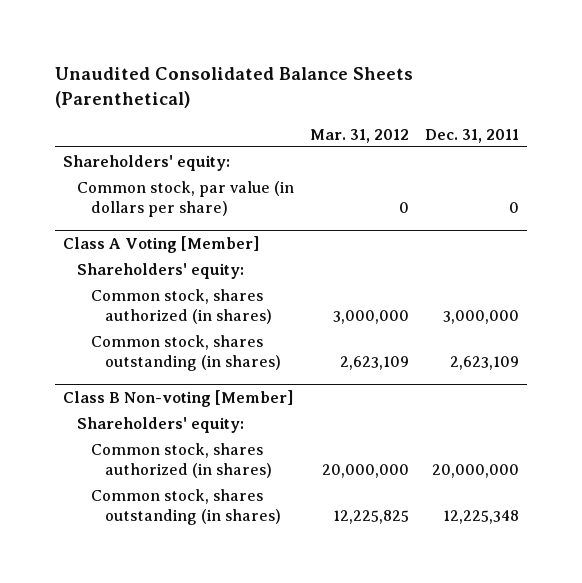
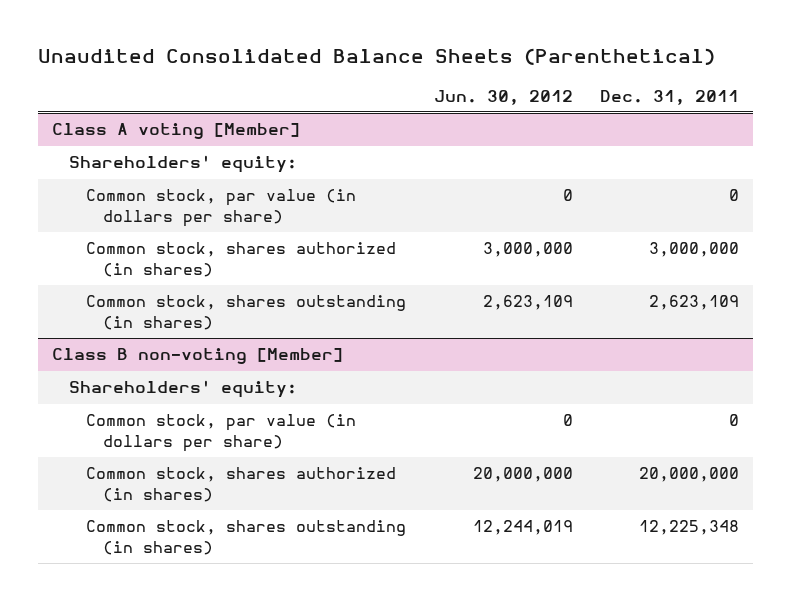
- | Mar. 31, 2012 | Dec. 31, 2011
+ | Jun. 30, 2012 | Dec. 31, 2011
+ Class A voting [Member]
- Class A Voting [Member]
- Shareholders' equity:
- Class B Non-voting [Member]
+ Class B non-voting [Member]
+ Common stock, par value (in dollars per share) | 0 | 0

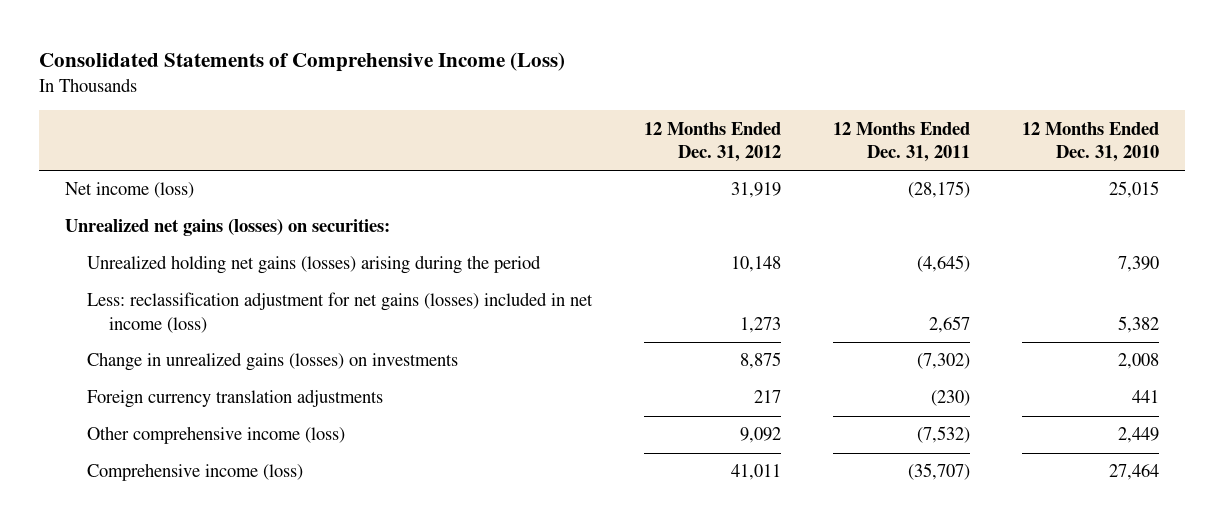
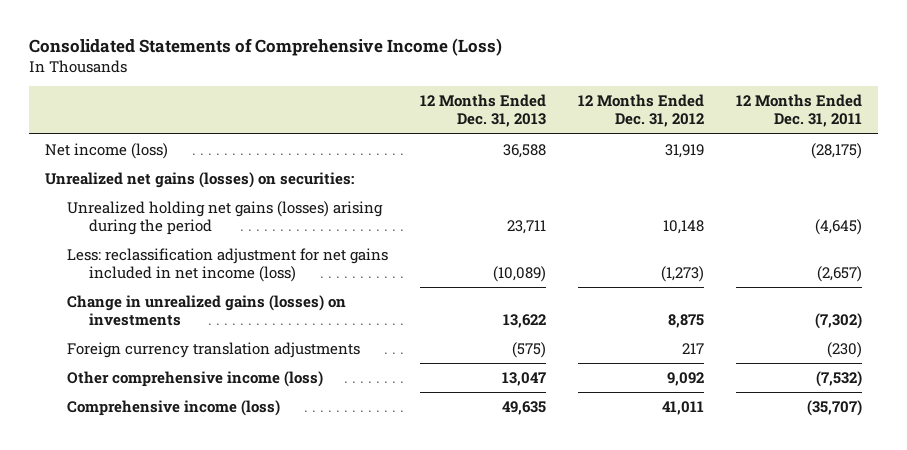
- | 12 Months Ended Dec. 31, 2012 | 12 Months Ended Dec. 31, 2011 | 12 Months Ended Dec. 31, 2010
+ | 12 Months Ended Dec. 31, 2013 | 12 Months Ended Dec. 31, 2012 | 12 Months Ended Dec. 31, 2011
- Less: reclassification adjustment for net gains (losses) included in net income (loss) | 1,273 | 2,657 | 5,382
+ Less: reclassification adjustment for net gains included in net income (loss) | (10,089) | (1,273) | (2,657)

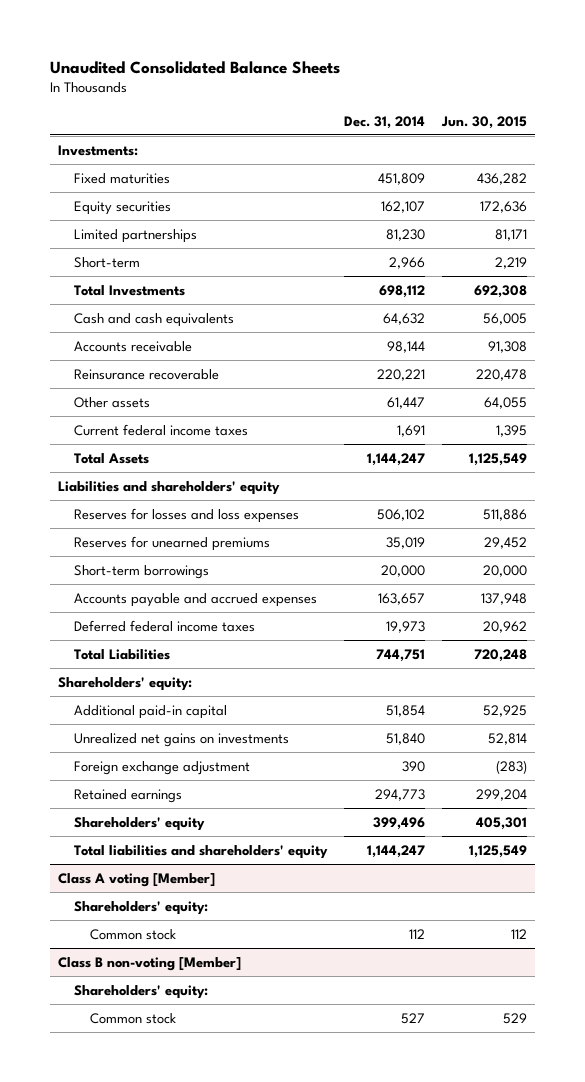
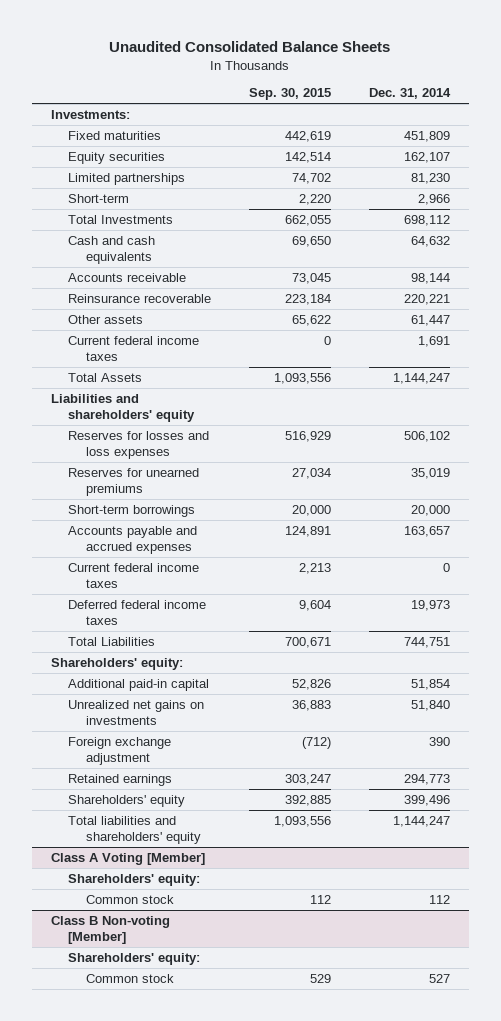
- | Dec. 31, 2014 | Jun. 30, 2015
+ | Sep. 30, 2015 | Dec. 31, 2014
+ Current federal income taxes | 2,213 | 0
- Class A voting [Member]
+ Class A Voting [Member]
- Class B non-voting [Member]
+ Class B Non-voting [Member]

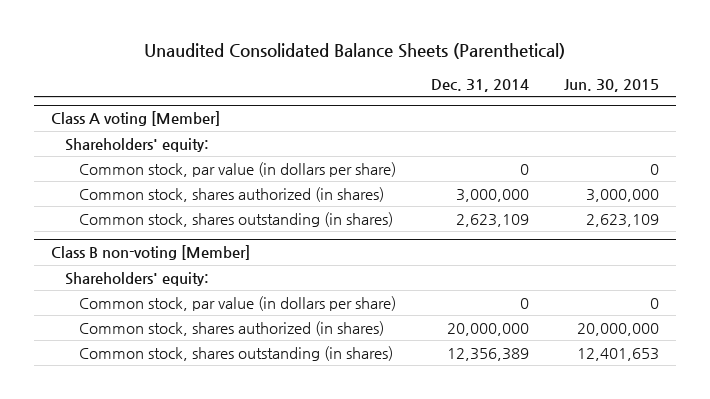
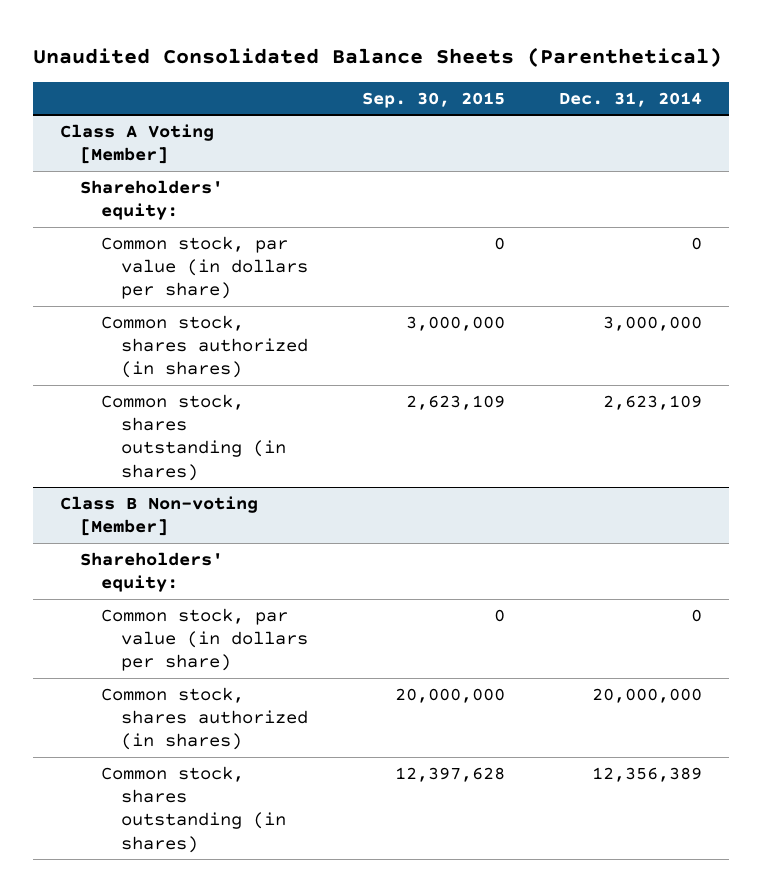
- | Dec. 31, 2014 | Jun. 30, 2015
+ | Sep. 30, 2015 | Dec. 31, 2014
- Class A voting [Member]
+ Class A Voting [Member]
- Class B non-voting [Member]
+ Class B Non-voting [Member]

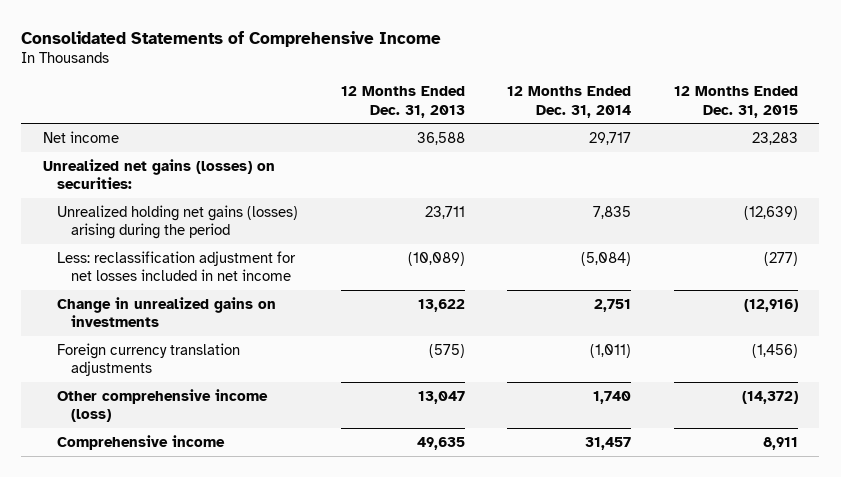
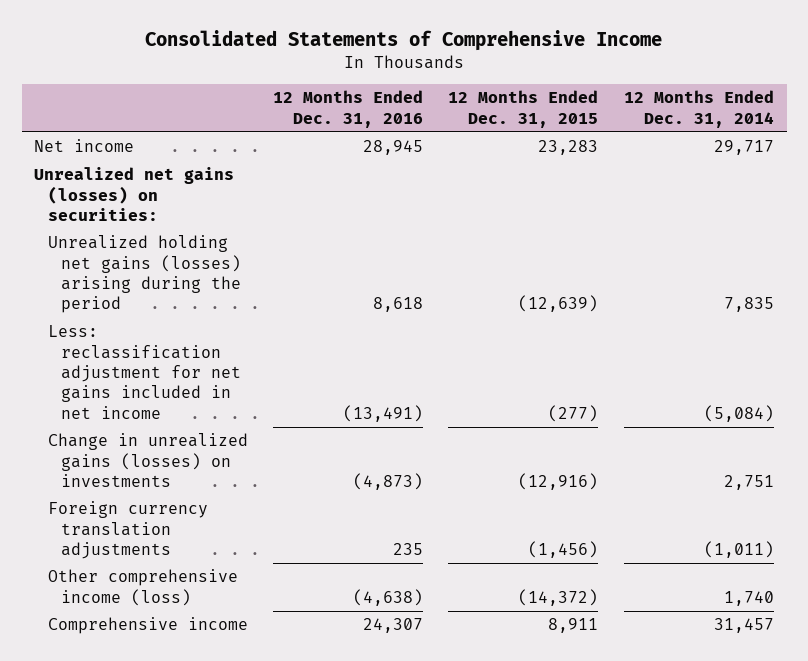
- | 12 Months Ended Dec. 31, 2013 | 12 Months Ended Dec. 31, 2014 | 12 Months Ended Dec. 31, 2015
+ | 12 Months Ended Dec. 31, 2016 | 12 Months Ended Dec. 31, 2015 | 12 Months Ended Dec. 31, 2014
- Less: reclassification adjustment for net losses included in net income | (10,089) | (5,084) | (277)
- Change in unrealized gains on investments | 13,622 | 2,751 | (12,916)
+ Less: reclassification adjustment for net gains included in net income | (13,491) | (277) | (5,084)
+ Change in unrealized gains (losses) on investments | (4,873) | (12,916) | 2,751

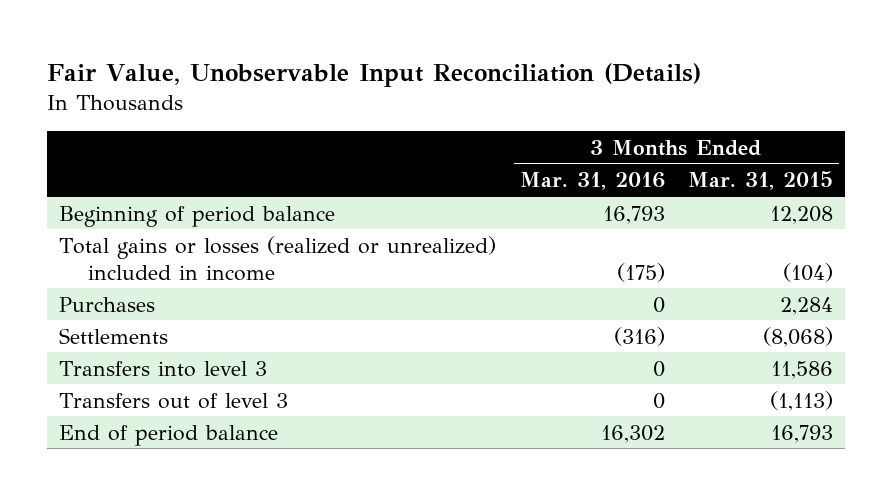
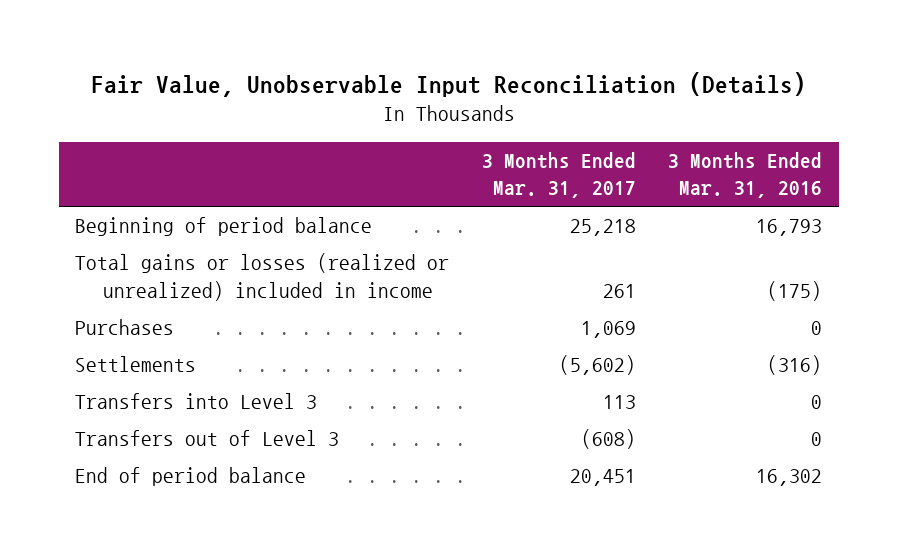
- | 3 Months Ended Mar. 31, 2016 | 3 Months Ended Mar. 31, 2015
+ | 3 Months Ended Mar. 31, 2017 | 3 Months Ended Mar. 31, 2016
- Transfers into level 3 | 0 | 11,586
- Transfers out of level 3 | 0 | (1,113)
+ Transfers into Level 3 | 113 | 0
+ Transfers out of Level 3 | (608) | 0

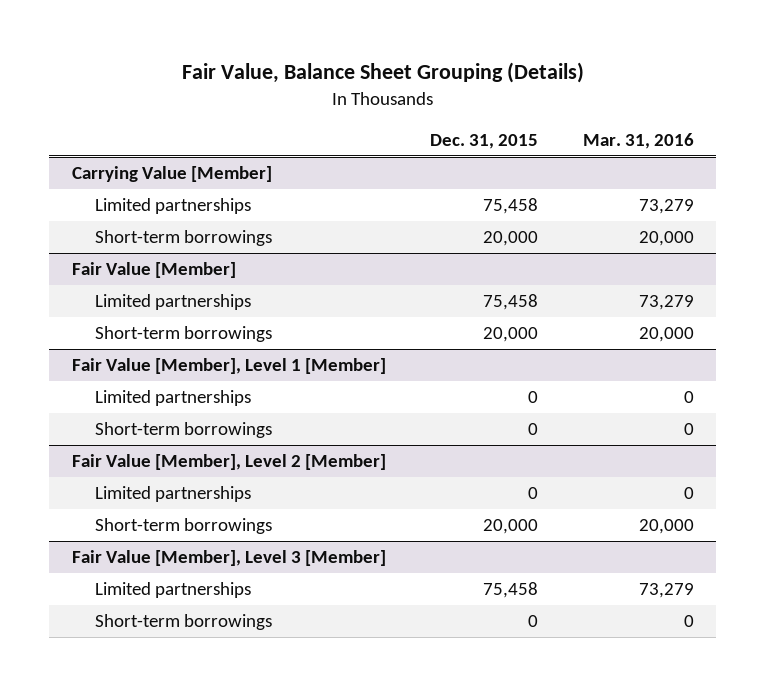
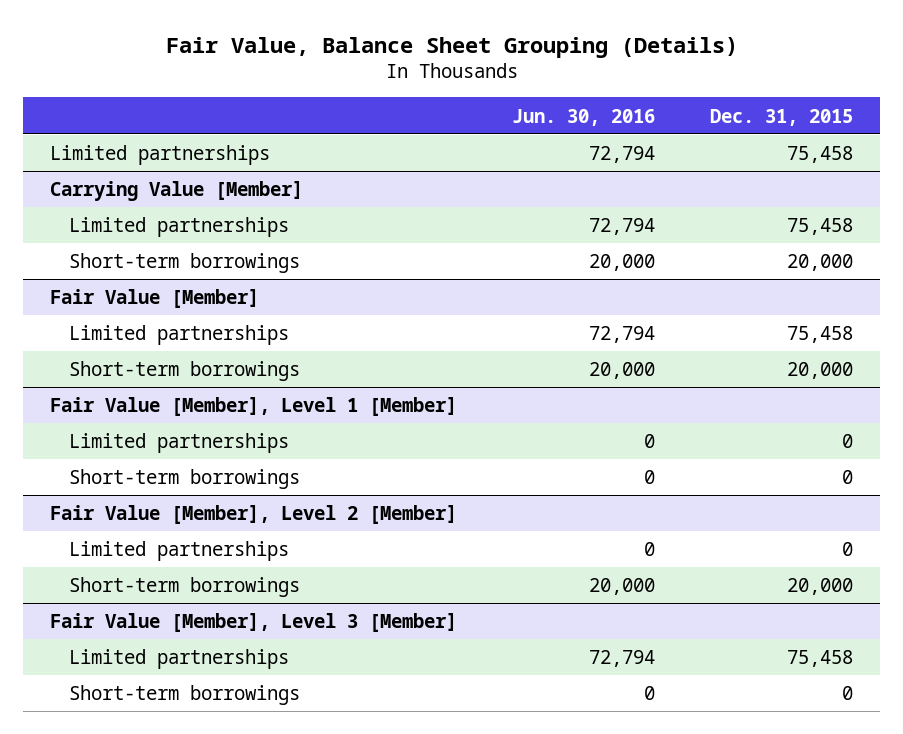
- | Dec. 31, 2015 | Mar. 31, 2016
+ | Jun. 30, 2016 | Dec. 31, 2015
+ Limited partnerships | 72,794 | 75,458

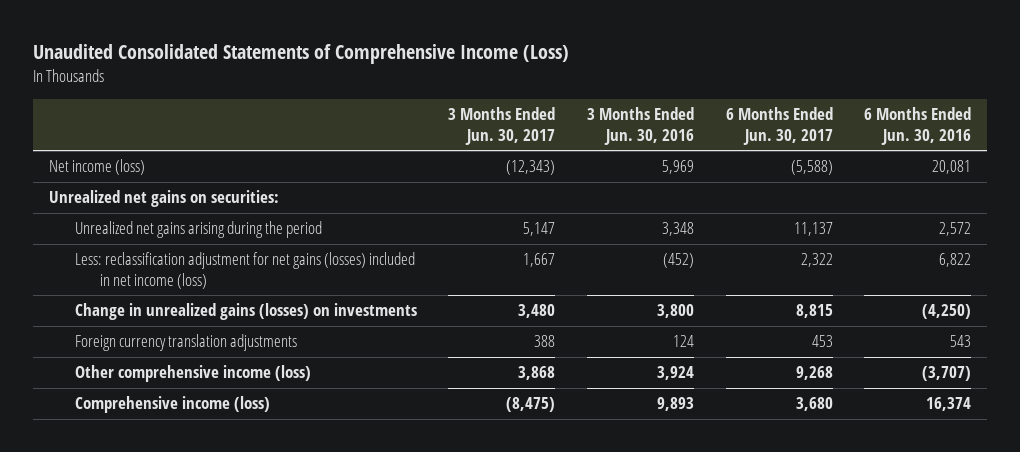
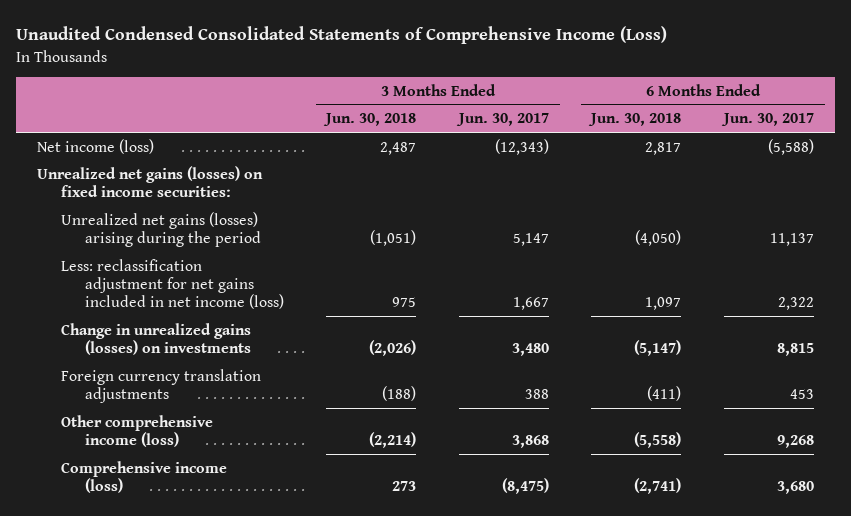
- Unaudited Consolidated Statements of Comprehensive Income (Loss)
+ Unaudited Condensed Consolidated Statements of Comprehensive Income (Loss)
- | 3 Months Ended Jun. 30, 2017 | 3 Months Ended Jun. 30, 2016 | 6 Months Ended Jun. 30, 2017 | 6 Months Ended Jun. 30, 2016
+ | 3 Months Ended Jun. 30, 2018 | 3 Months Ended Jun. 30, 2017 | 6 Months Ended Jun. 30, 2018 | 6 Months Ended Jun. 30, 2017
- Unrealized net gains on securities:
- Unrealized net gains arising during the period | 5,147 | 3,348 | 11,137 | 2,572
- Less: reclassification adjustment for net gains (losses) included in net income (loss) | 1,667 | (452) | 2,322 | 6,822
+ Unrealized net gains (losses) on fixed income securities:
+ Unrealized net gains (losses) arising during the period | (1,051) | 5,147 | (4,050) | 11,137
+ Less: reclassification adjustment for net gains included in net income (loss) | 975 | 1,667 | 1,097 | 2,322

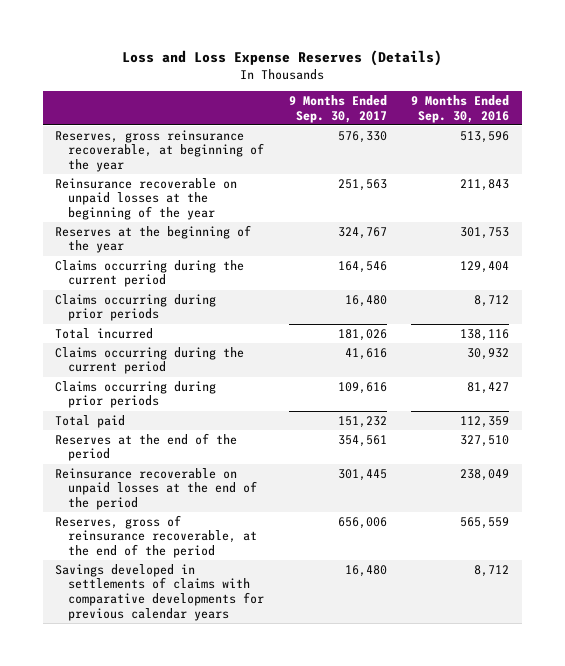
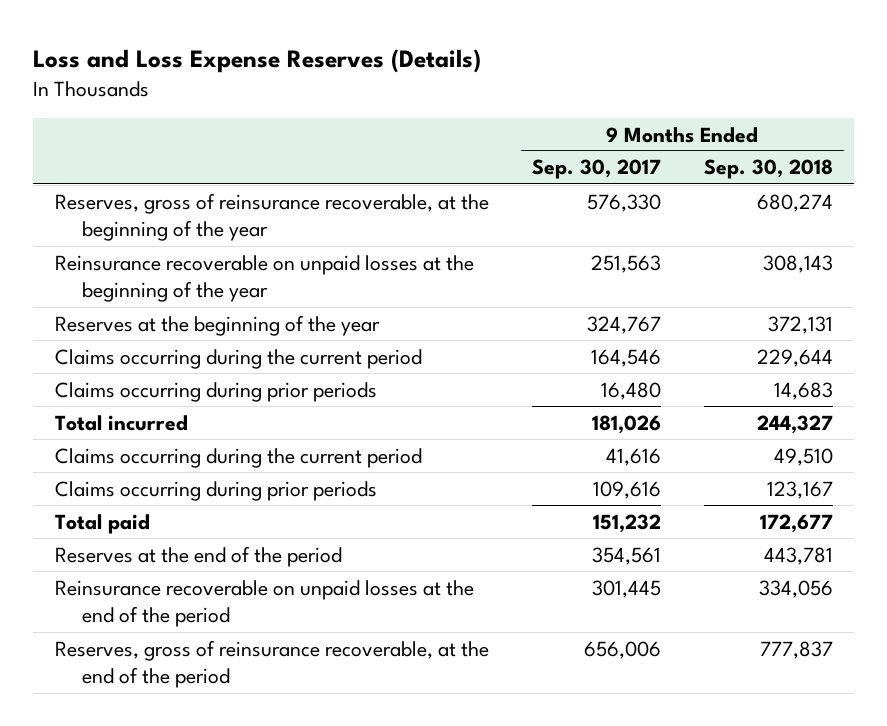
- | 9 Months Ended Sep. 30, 2017 | 9 Months Ended Sep. 30, 2016
+ | 9 Months Ended Sep. 30, 2017 | 9 Months Ended Sep. 30, 2018
- Reserves, gross reinsurance recoverable, at beginning of the year | 576,330 | 513,596
+ Reserves, gross of reinsurance recoverable, at the beginning of the year | 576,330 | 680,274
- Savings developed in settlements of claims with comparative developments for previous calendar years | 16,480 | 8,712

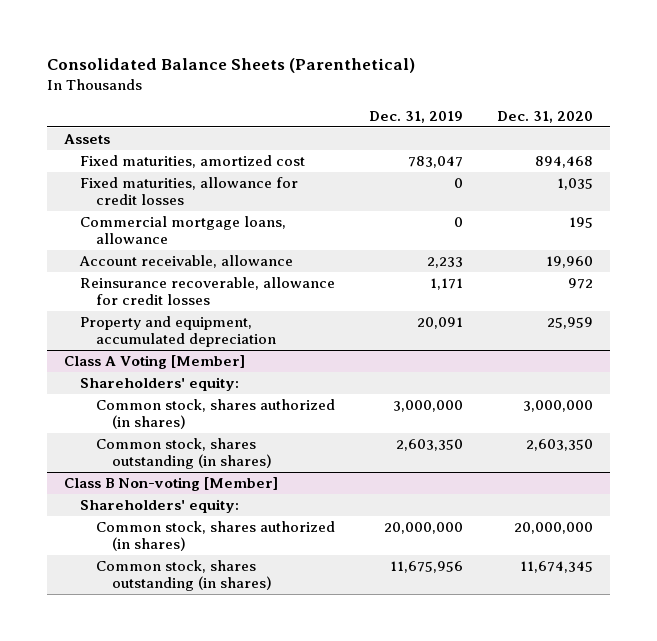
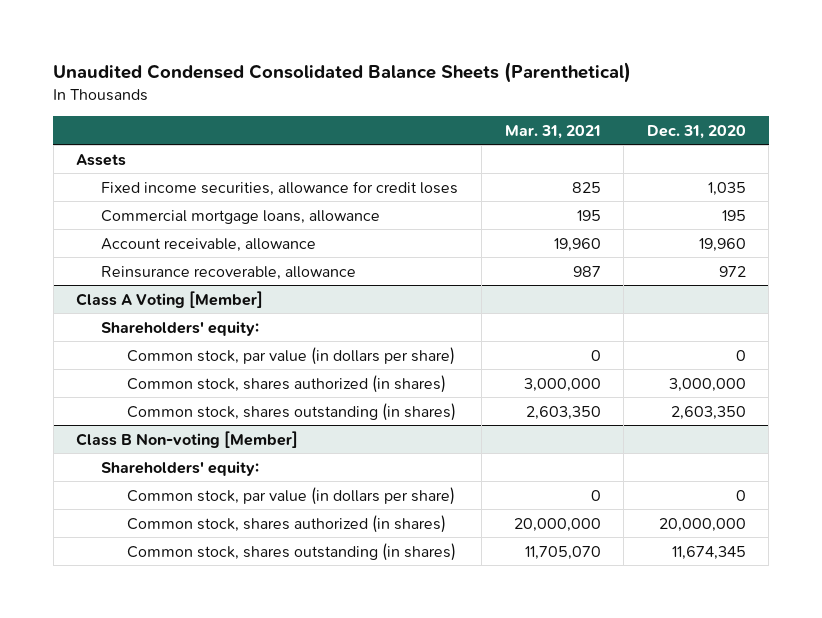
- Consolidated Balance Sheets (Parenthetical)
+ Unaudited Condensed Consolidated Balance Sheets (Parenthetical)
- | Dec. 31, 2019 | Dec. 31, 2020
+ | Mar. 31, 2021 | Dec. 31, 2020
- Fixed maturities, amortized cost | 783,047 | 894,468
- Fixed maturities, allowance for credit losses | 0 | 1,035
+ Fixed income securities, allowance for credit loses | 825 | 1,035
- Reinsurance recoverable, allowance for credit losses | 1,171 | 972
- Property and equipment, accumulated depreciation | 20,091 | 25,959
+ Reinsurance recoverable, allowance | 987 | 972
@ Class A Voting [Member]
+ Common stock, par value (in dollars per share) | 0 | 0
@ Class B Non-voting [Member]
+ Common stock, par value (in dollars per share) | 0 | 0

